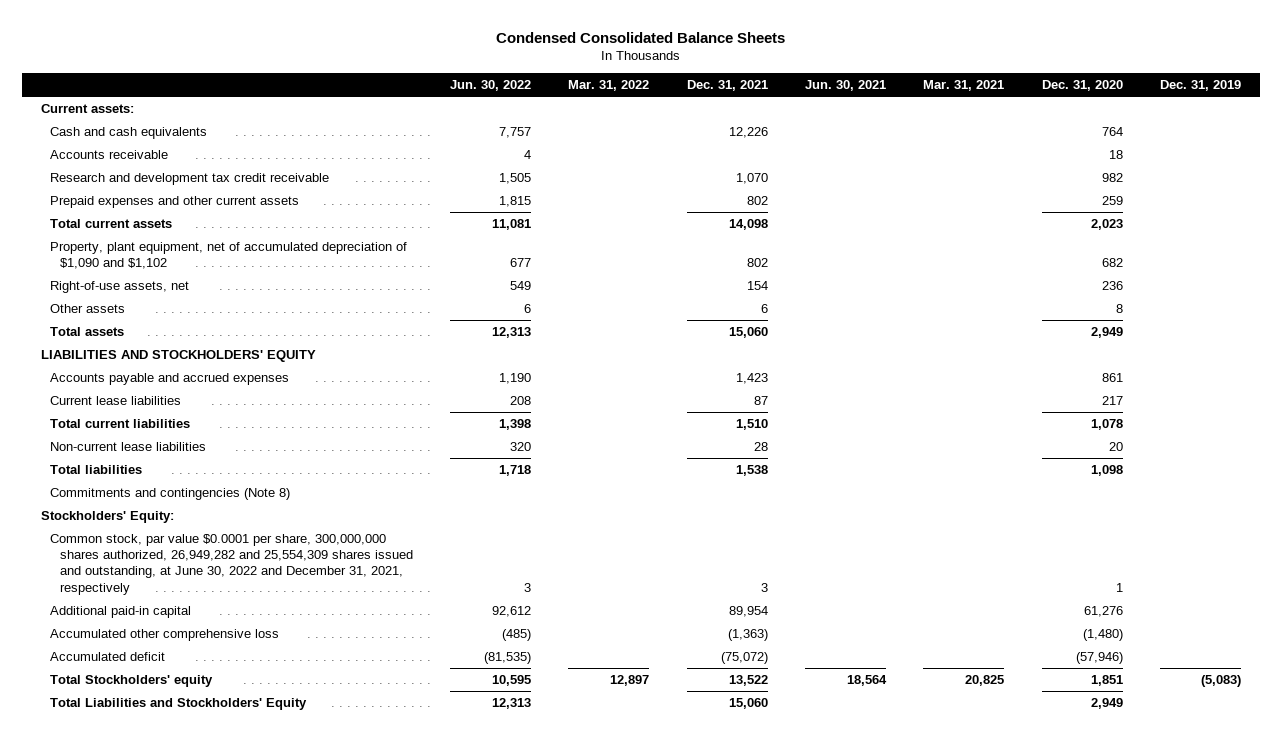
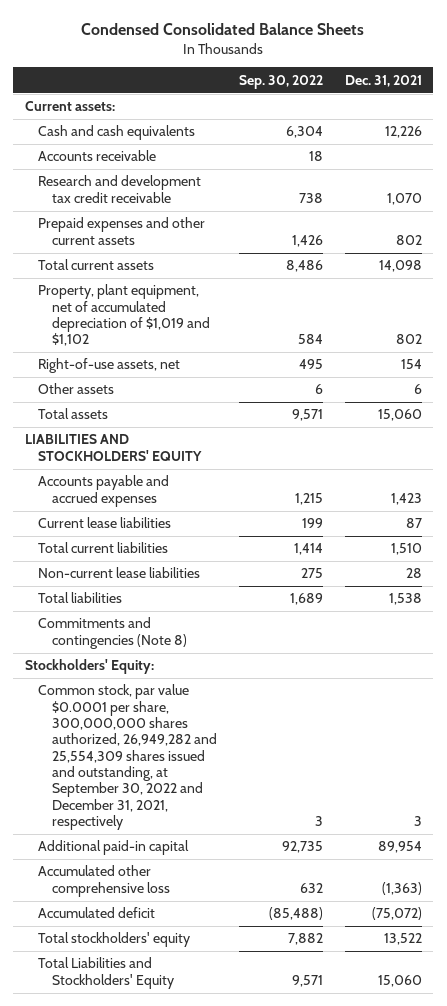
- | Jun. 30, 2022 | Mar. 31, 2022 | Dec. 31, 2021 | Jun. 30, 2021 | Mar. 31, 2021 | Dec. 31, 2020 | Dec. 31, 2019
+ | Sep. 30, 2022 | Dec. 31, 2021
- Property, plant equipment, net of accumulated depreciation of $1,090 and $1,102 | 677 | | 802 | | | 682 |
+ Property, plant equipment, net of accumulated depreciation of $1,019 and $1,102 | 584 | 802
- Common stock, par value $0.0001 per share, 300,000,000 shares authorized, 26,949,282 and 25,554,309 shares issued and outstanding, at June 30, 2022 and December 31, 2021, respectively | 3 | | 3 | | | 1 |
+ Common stock, par value $0.0001 per share, 300,000,000 shares authorized, 26,949,282 and 25,554,309 shares issued and outstanding, at September 30, 2022 and December 31, 2021, respectively | 3 | 3
- Total Stockholders' equity | 10,595 | 12,897 | 13,522 | 18,564 | 20,825 | 1,851 | (5,083)
+ Total stockholders' equity | 7,882 | 13,522

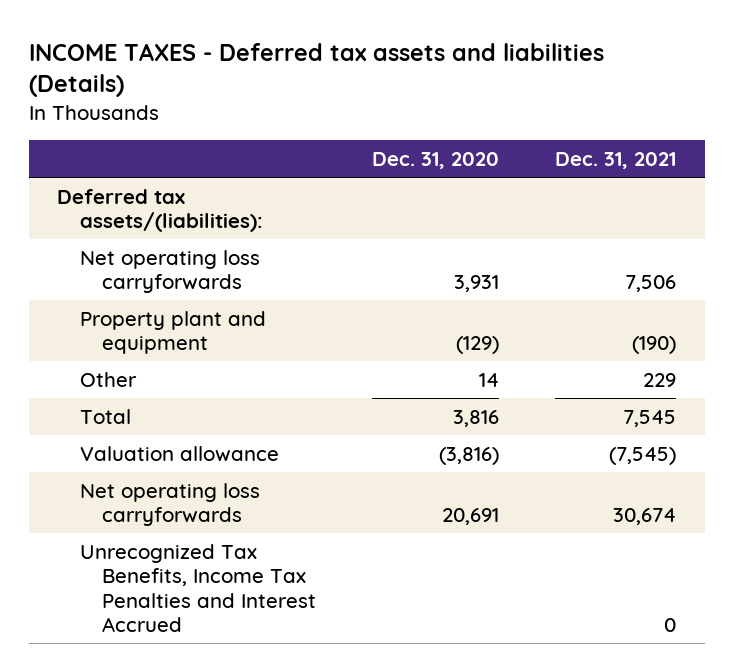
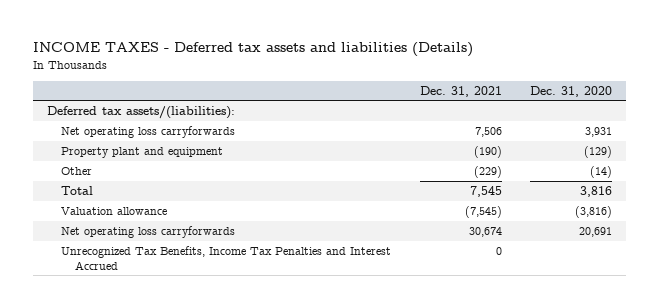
- | Dec. 31, 2020 | Dec. 31, 2021
+ | Dec. 31, 2021 | Dec. 31, 2020
- Other | 14 | 229
+ Other | (229) | (14)

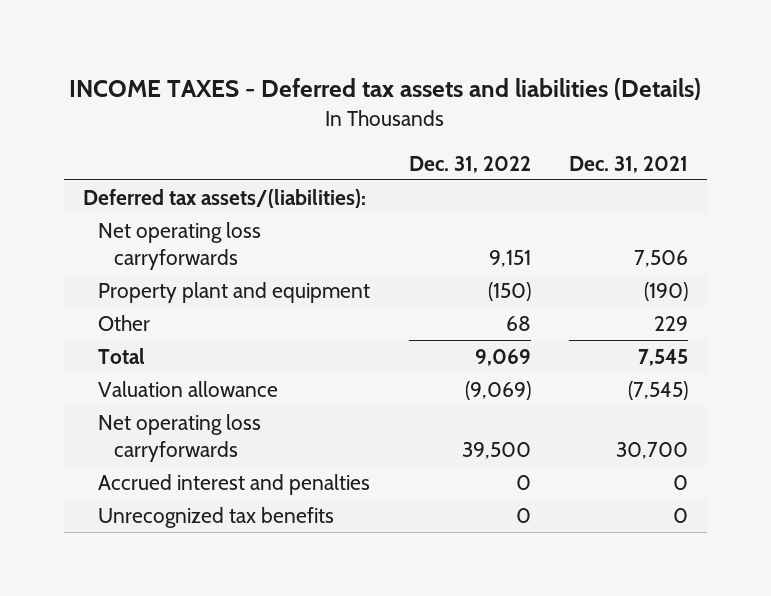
- | Dec. 31, 2021 | Dec. 31, 2020
+ | Dec. 31, 2022 | Dec. 31, 2021
- Other | (229) | (14)
+ Other | 68 | 229
- Net operating loss carryforwards | 30,674 | 20,691
- Unrecognized Tax Benefits, Income Tax Penalties and Interest Accrued | 0 |
+ Net operating loss carryforwards | 39,500 | 30,700
+ Accrued interest and penalties | 0 | 0
+ Unrecognized tax benefits | 0 | 0

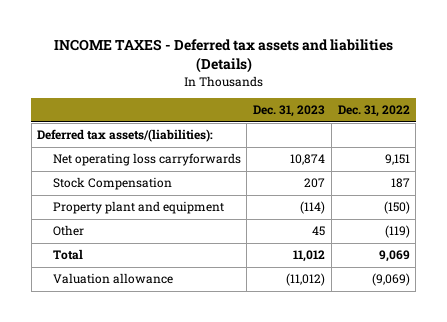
- | Dec. 31, 2022 | Dec. 31, 2021
+ | Dec. 31, 2023 | Dec. 31, 2022
+ Stock Compensation | 207 | 187
- Other | 68 | 229
+ Other | 45 | (119)
- Net operating loss carryforwards | 39,500 | 30,700
- Accrued interest and penalties | 0 | 0
- Unrecognized tax benefits | 0 | 0

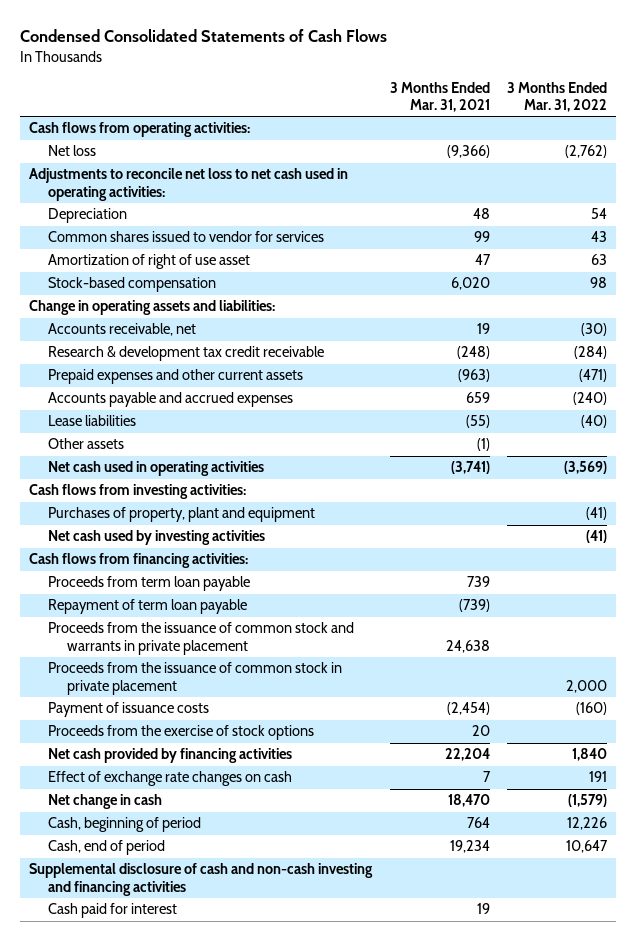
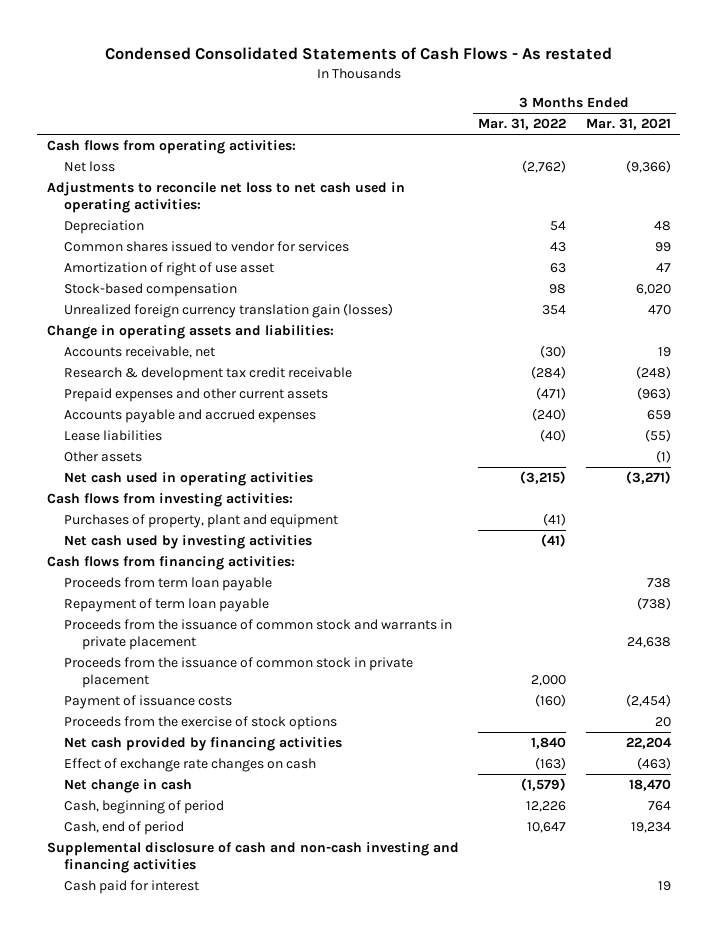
- Condensed Consolidated Statements of Cash Flows
+ Condensed Consolidated Statements of Cash Flows - As restated
- | 3 Months Ended Mar. 31, 2021 | 3 Months Ended Mar. 31, 2022
+ | 3 Months Ended Mar. 31, 2022 | 3 Months Ended Mar. 31, 2021
+ Unrealized foreign currency translation gain (losses) | 354 | 470
- Net cash used in operating activities | (3,741) | (3,569)
+ Net cash used in operating activities | (3,215) | (3,271)
- Proceeds from term loan payable | 739 |
- Repayment of term loan payable | (739) |
+ Proceeds from term loan payable | | 738
+ Repayment of term loan payable | | (738)
- Effect of exchange rate changes on cash | 7 | 191
+ Effect of exchange rate changes on cash | (163) | (463)

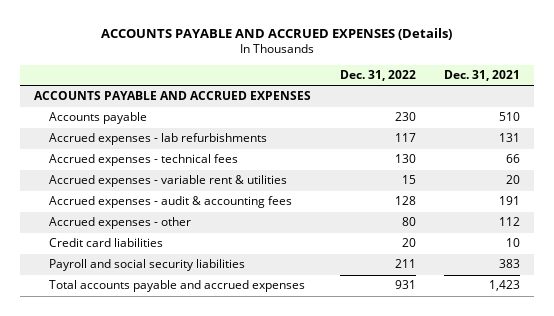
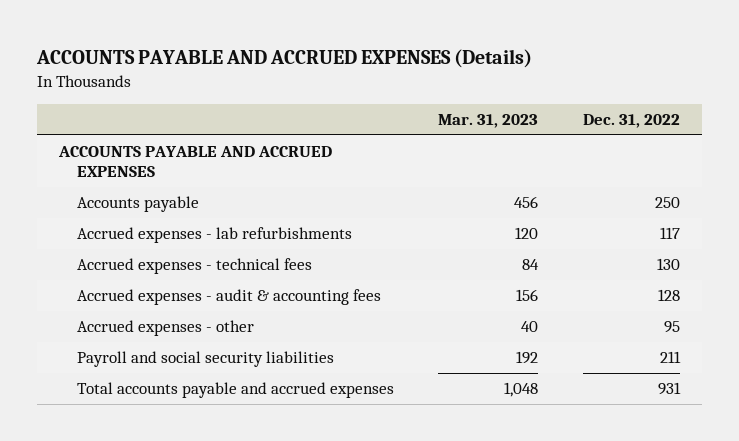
- | Dec. 31, 2022 | Dec. 31, 2021
+ | Mar. 31, 2023 | Dec. 31, 2022
- Accounts payable | 230 | 510
+ Accounts payable | 456 | 250
- Accrued expenses - variable rent & utilities | 15 | 20
- Accrued expenses - other | 80 | 112
- Credit card liabilities | 20 | 10
+ Accrued expenses - other | 40 | 95

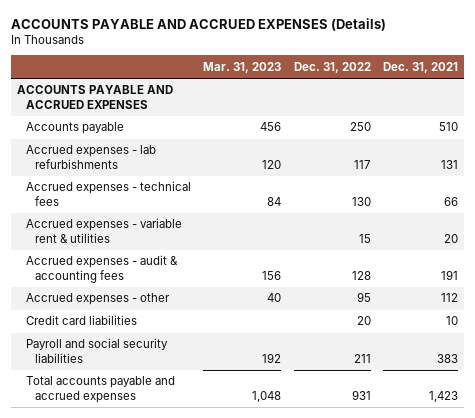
- | Mar. 31, 2023 | Dec. 31, 2022
+ | Mar. 31, 2023 | Dec. 31, 2022 | Dec. 31, 2021
+ Accrued expenses - variable rent & utilities | | 15 | 20
+ Credit card liabilities | | 20 | 10

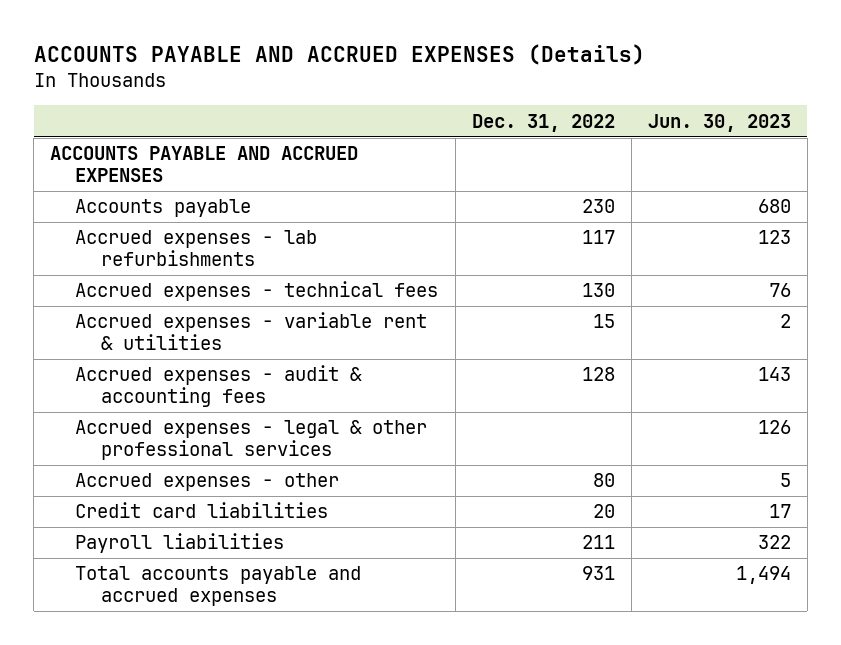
- | Mar. 31, 2023 | Dec. 31, 2022 | Dec. 31, 2021
+ | Dec. 31, 2022 | Jun. 30, 2023
- Accounts payable | 456 | 250 | 510
+ Accounts payable | 230 | 680
- Accrued expenses - other | 40 | 95 | 112
+ Accrued expenses - legal & other professional services | | 126
+ Accrued expenses - other | 80 | 5
- Payroll and social security liabilities | 192 | 211 | 383
+ Payroll liabilities | 211 | 322

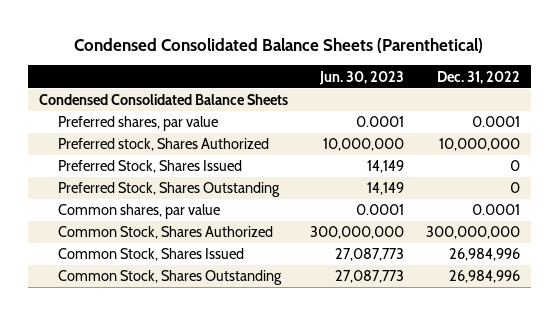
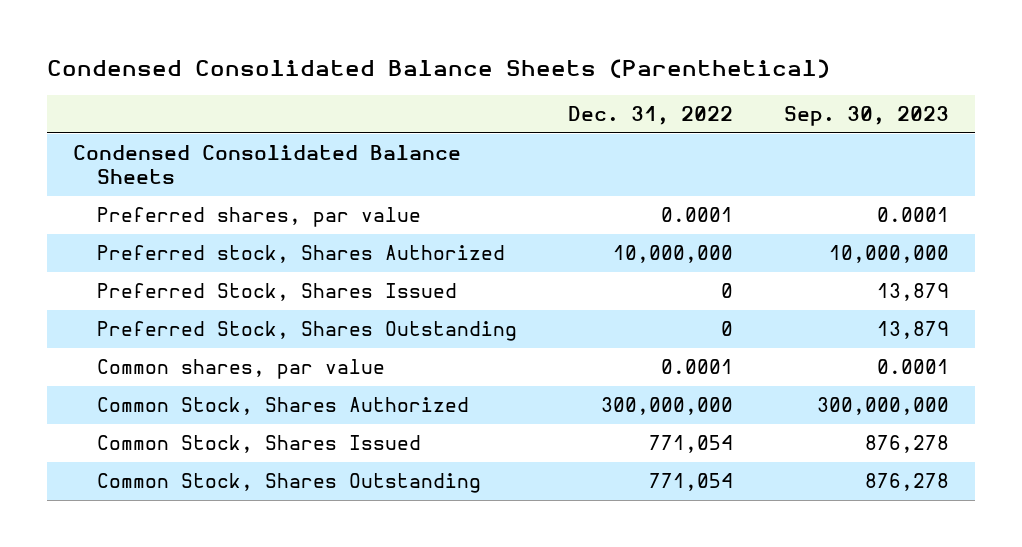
- | Jun. 30, 2023 | Dec. 31, 2022
+ | Dec. 31, 2022 | Sep. 30, 2023
- Common Stock, Shares Issued | 27,087,773 | 26,984,996
- Common Stock, Shares Outstanding | 27,087,773 | 26,984,996
+ Common Stock, Shares Issued | 771,054 | 876,278
+ Common Stock, Shares Outstanding | 771,054 | 876,278

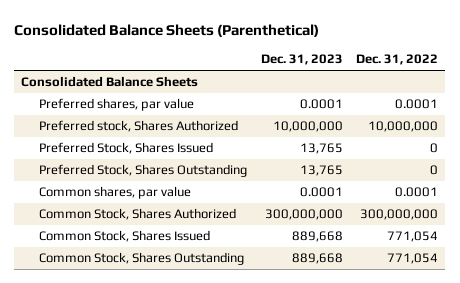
- Condensed Consolidated Balance Sheets (Parenthetical)
+ Consolidated Balance Sheets (Parenthetical)
- | Dec. 31, 2022 | Sep. 30, 2023
+ | Dec. 31, 2023 | Dec. 31, 2022
- Condensed Consolidated Balance Sheets
+ Consolidated Balance Sheets

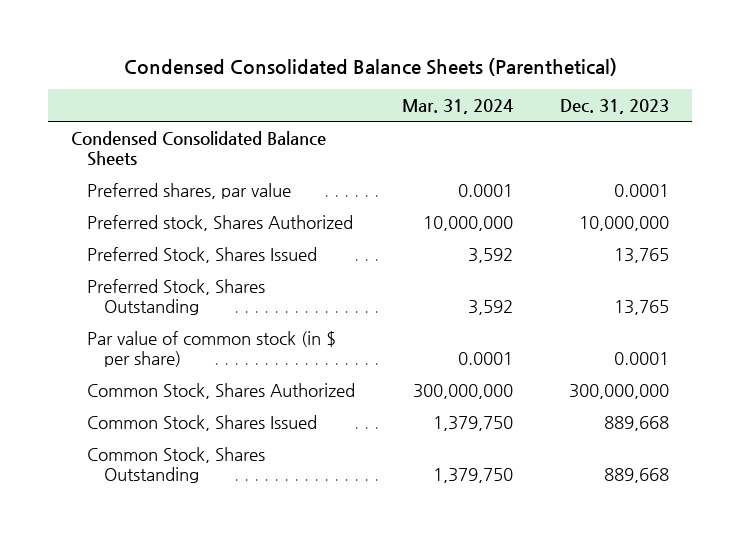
- Consolidated Balance Sheets (Parenthetical)
+ Condensed Consolidated Balance Sheets (Parenthetical)
- | Dec. 31, 2023 | Dec. 31, 2022
+ | Mar. 31, 2024 | Dec. 31, 2023
- Consolidated Balance Sheets
+ Condensed Consolidated Balance Sheets
- Common shares, par value | 0.0001 | 0.0001
+ Par value of common stock (in $ per share) | 0.0001 | 0.0001

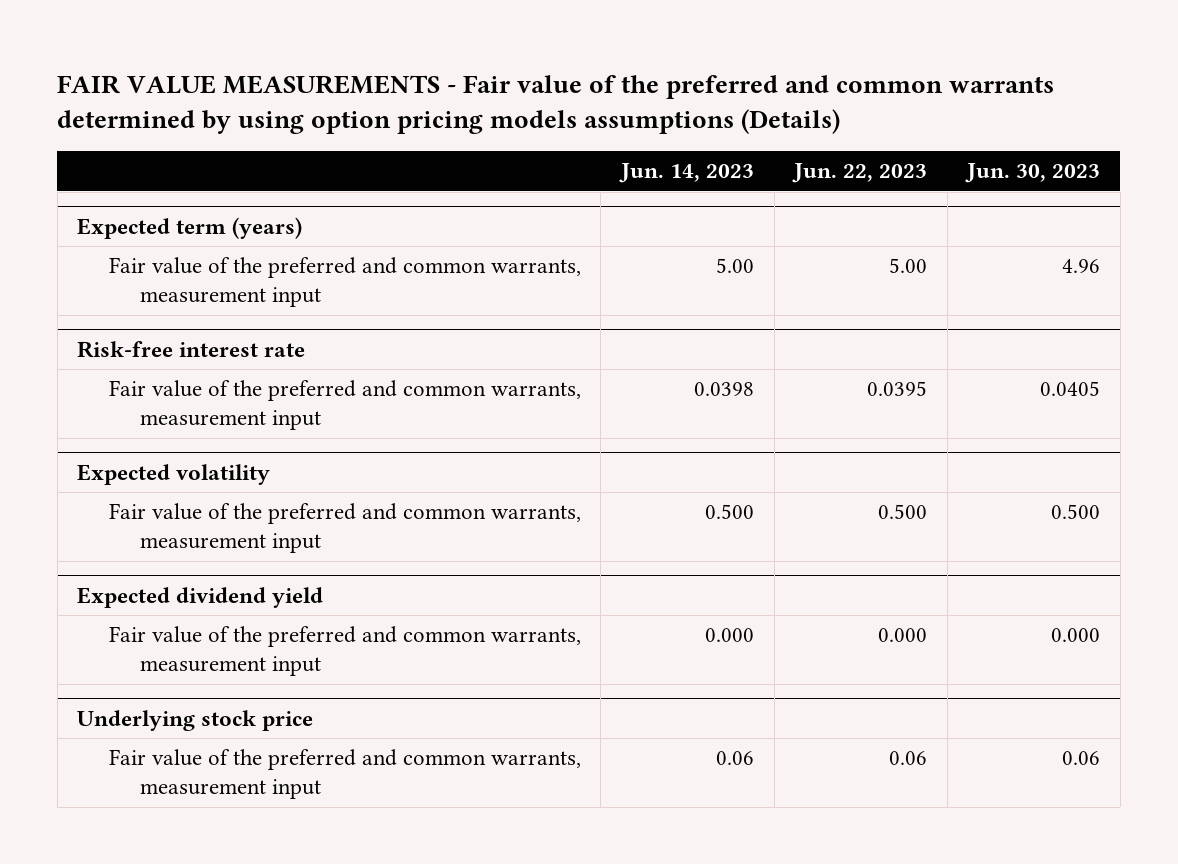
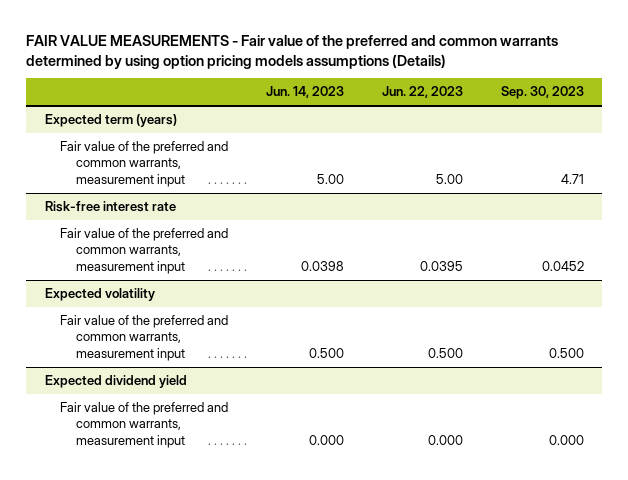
- | Jun. 14, 2023 | Jun. 22, 2023 | Jun. 30, 2023
+ | Jun. 14, 2023 | Jun. 22, 2023 | Sep. 30, 2023
- Underlying stock price
- Fair value of the preferred and common warrants, measurement input | 0.06 | 0.06 | 0.06

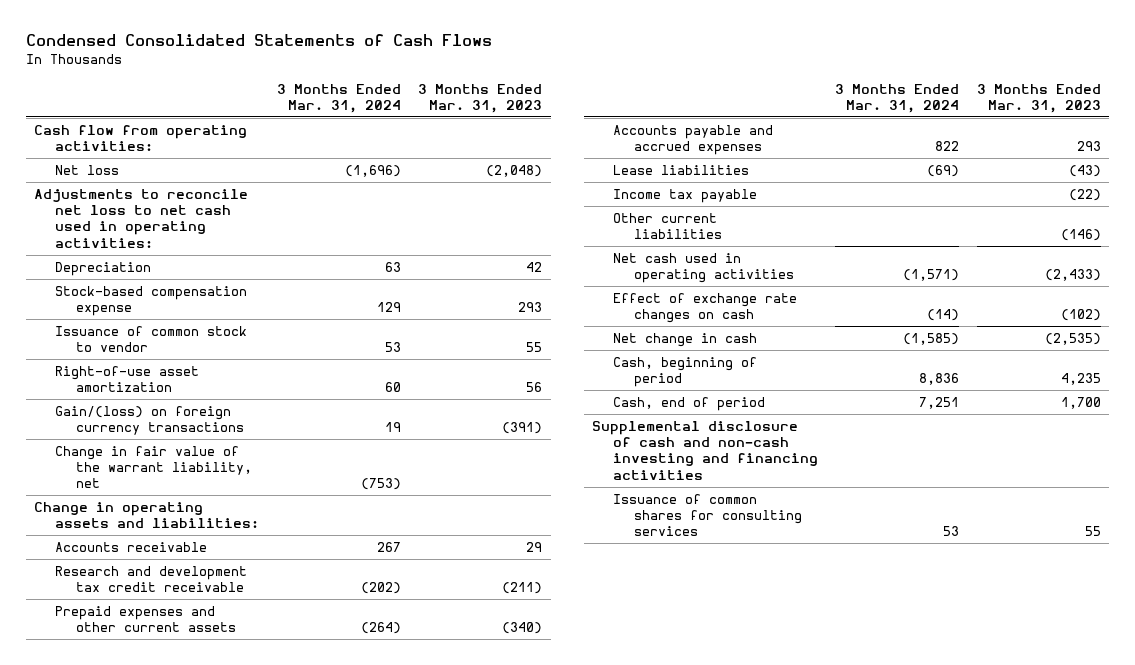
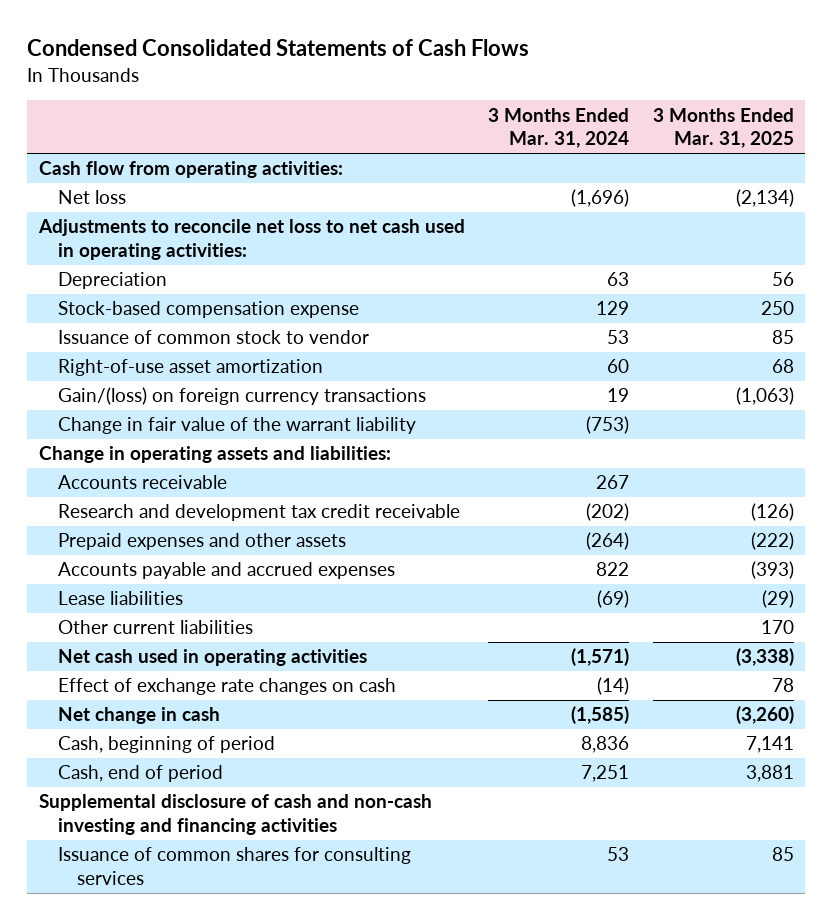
- | 3 Months Ended Mar. 31, 2024 | 3 Months Ended Mar. 31, 2023
+ | 3 Months Ended Mar. 31, 2024 | 3 Months Ended Mar. 31, 2025
- Change in fair value of the warrant liability, net | (753) |
+ Change in fair value of the warrant liability | (753) |
- Prepaid expenses and other current assets | (264) | (340)
+ Prepaid expenses and other assets | (264) | (222)
- Income tax payable | | (22)

